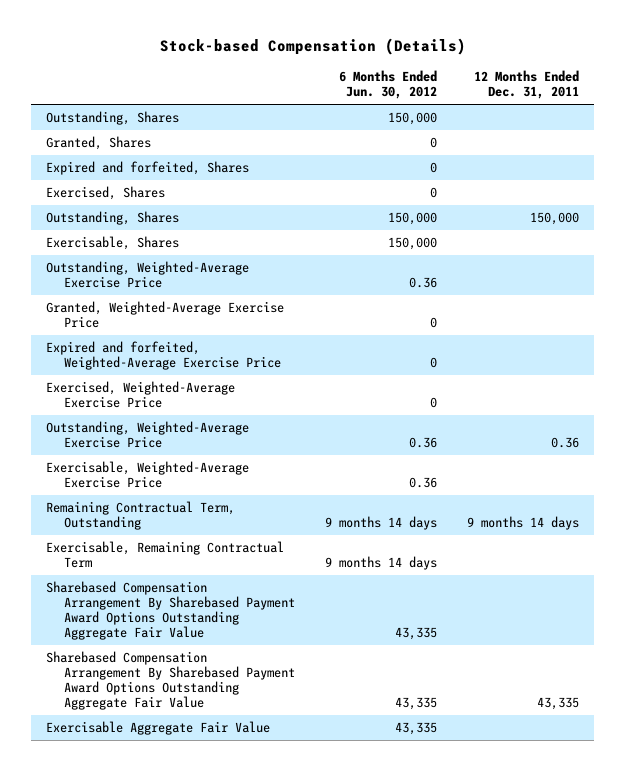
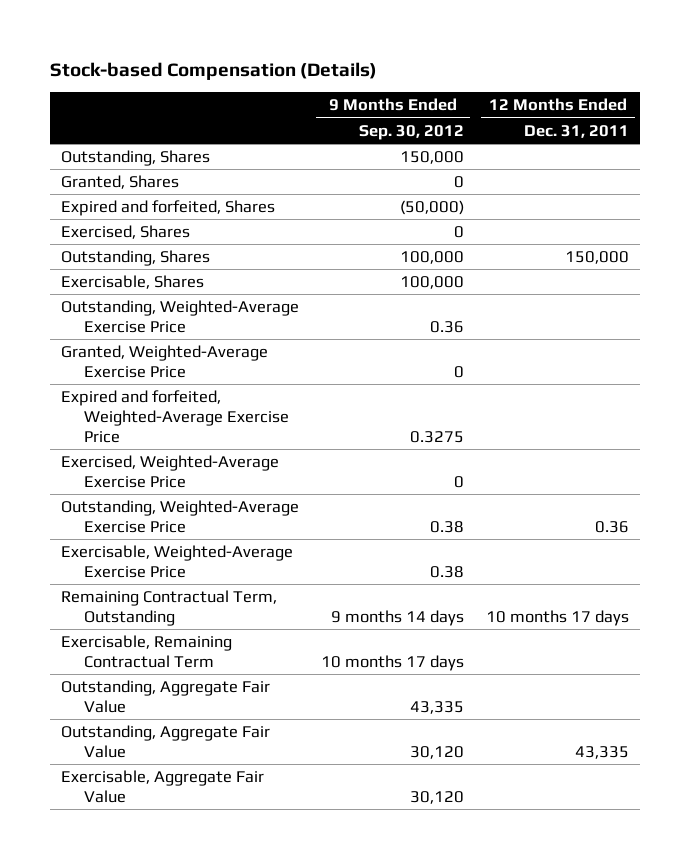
- | 6 Months Ended Jun. 30, 2012 | 12 Months Ended Dec. 31, 2011
+ | 9 Months Ended Sep. 30, 2012 | 12 Months Ended Dec. 31, 2011
- Remaining Contractual Term, Outstanding | 9 months 14 days | 9 months 14 days
+ Remaining Contractual Term, Outstanding | 9 months 14 days | 10 months 17 days
- Sharebased Compensation Arrangement By Sharebased Payment Award Options Outstanding Aggregate Fair Value | 43,335 |
- Sharebased Compensation Arrangement By Sharebased Payment Award Options Outstanding Aggregate Fair Value | 43,335 | 43,335
- Exercisable Aggregate Fair Value | 43,335 |
+ Outstanding, Aggregate Fair Value | 43,335 |
+ Outstanding, Aggregate Fair Value | 30,120 | 43,335
+ Exercisable, Aggregate Fair Value | 30,120 |

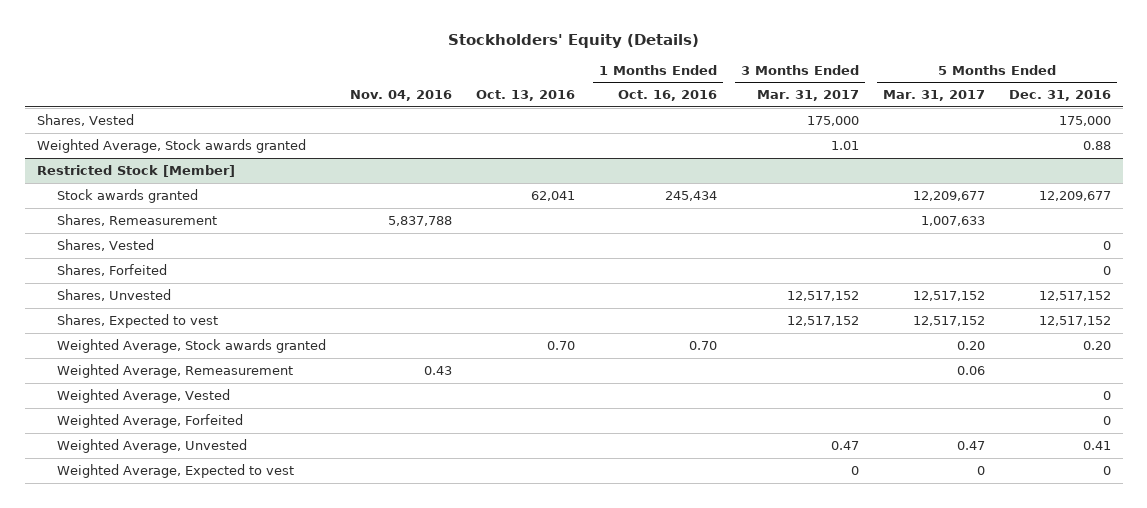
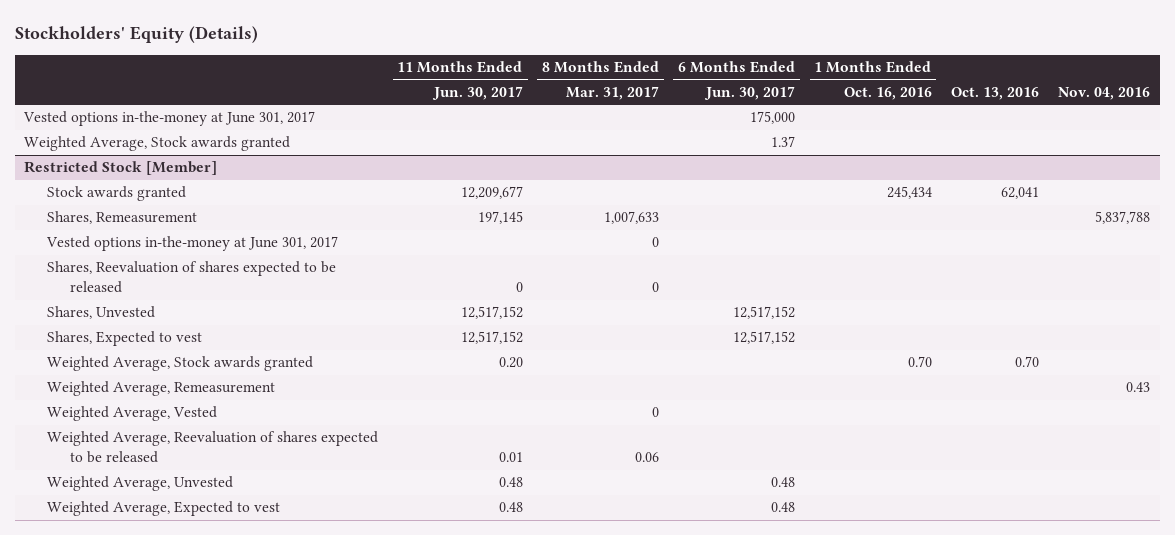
- | Nov. 04, 2016 | Oct. 13, 2016 | 1 Months Ended Oct. 16, 2016 | 3 Months Ended Mar. 31, 2017 | 5 Months Ended Mar. 31, 2017 | 5 Months Ended Dec. 31, 2016
+ | 11 Months Ended Jun. 30, 2017 | 8 Months Ended Mar. 31, 2017 | 6 Months Ended Jun. 30, 2017 | 1 Months Ended Oct. 16, 2016 | Oct. 13, 2016 | Nov. 04, 2016
- Shares, Vested | | | | 175,000 | | 175,000
+ Vested options in-the-money at June 301, 2017 | | | 175,000 | | |
@ Restricted Stock [Member]
- Shares, Vested | | | | | | 0
- Shares, Forfeited | | | | | | 0
+ Vested options in-the-money at June 301, 2017 | | 0 | | | |
+ Shares, Reevaluation of shares expected to be released | 0 | 0 | | | |
- Weighted Average, Forfeited | | | | | | 0
+ Weighted Average, Reevaluation of shares expected to be released | 0.01 | 0.06 | | | |

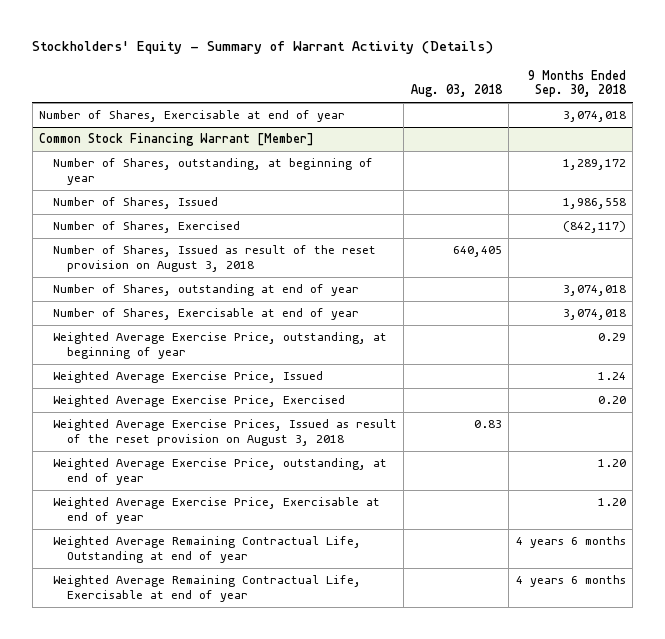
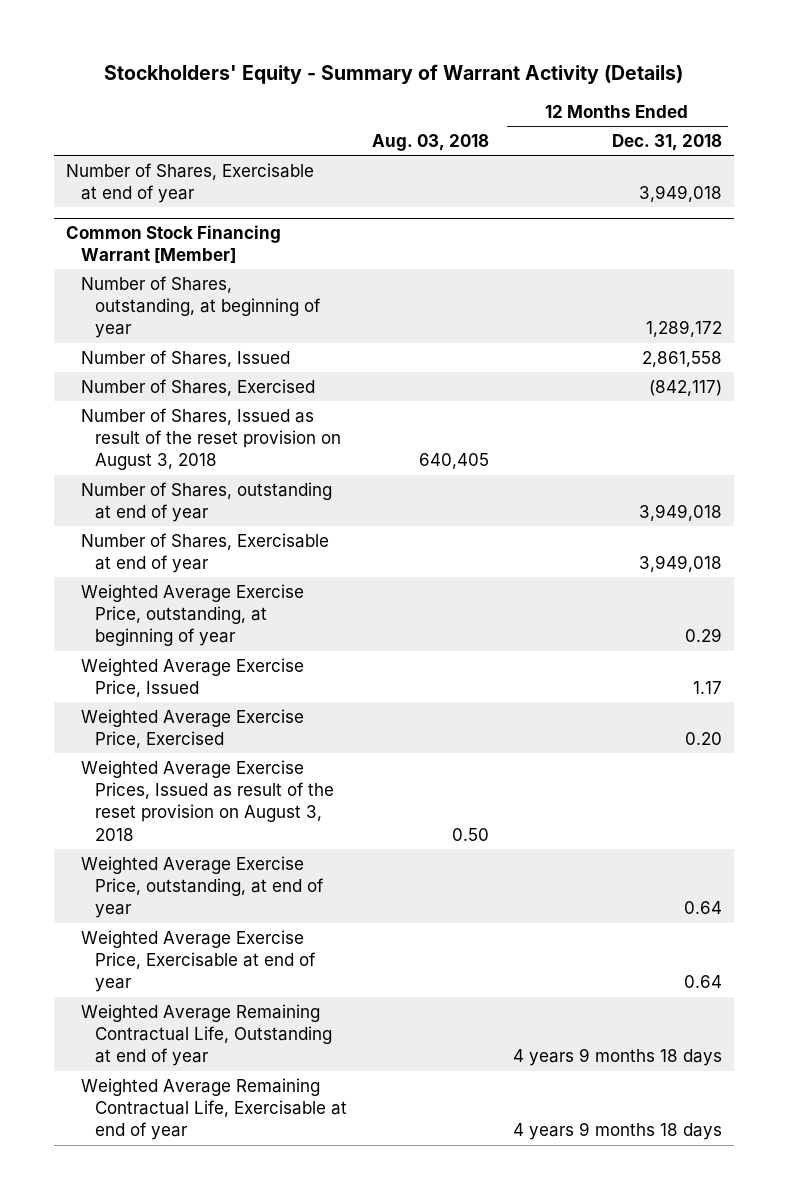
- | Aug. 03, 2018 | 9 Months Ended Sep. 30, 2018
+ | Aug. 03, 2018 | 12 Months Ended Dec. 31, 2018
@ Common Stock Financing Warrant [Member]
- Weighted Average Exercise Prices, Issued as result of the reset provision on August 3, 2018 | 0.83 |
+ Weighted Average Exercise Prices, Issued as result of the reset provision on August 3, 2018 | 0.50 |

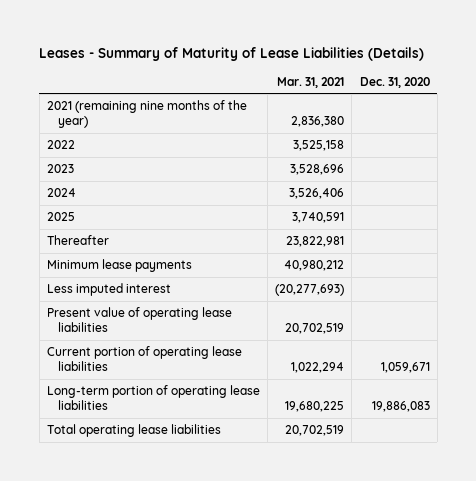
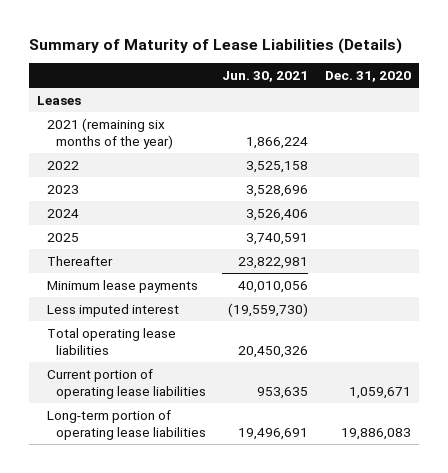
- Leases - Summary of Maturity of Lease Liabilities (Details)
+ Summary of Maturity of Lease Liabilities (Details)
- | Mar. 31, 2021 | Dec. 31, 2020
+ | Jun. 30, 2021 | Dec. 31, 2020
- 2021 (remaining nine months of the year) | 2,836,380 |
+ Leases
+ 2021 (remaining six months of the year) | 1,866,224 |
- Present value of operating lease liabilities | 20,702,519 |
moved up: Total operating lease liabilities | 20,450,326 |

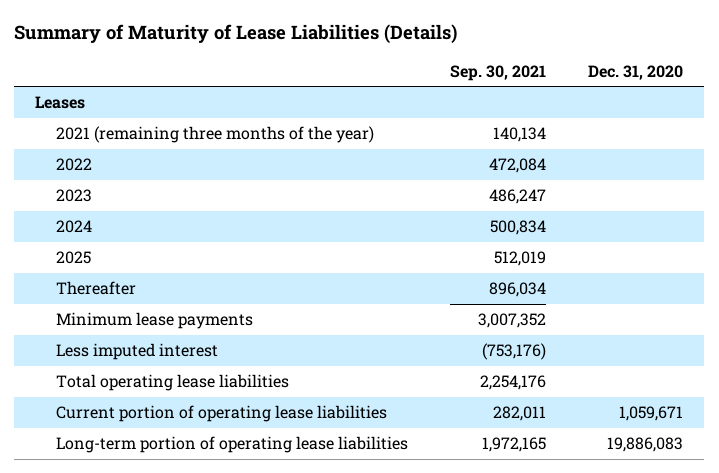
- | Jun. 30, 2021 | Dec. 31, 2020
+ | Sep. 30, 2021 | Dec. 31, 2020
- 2021 (remaining six months of the year) | 1,866,224 |
+ 2021 (remaining three months of the year) | 140,134 |

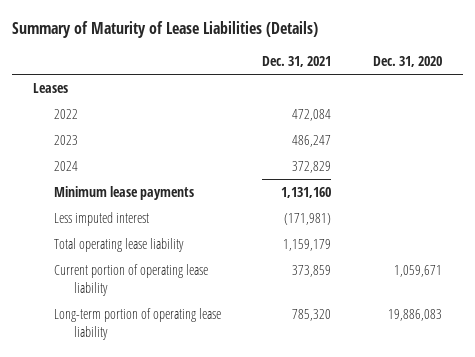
- | Sep. 30, 2021 | Dec. 31, 2020
+ | Dec. 31, 2021 | Dec. 31, 2020
- 2021 (remaining three months of the year) | 140,134 |
- 2025 | 512,019 |
- Thereafter | 896,034 |
- Total operating lease liabilities | 2,254,176 |
- Current portion of operating lease liabilities | 282,011 | 1,059,671
- Long-term portion of operating lease liabilities | 1,972,165 | 19,886,083
+ Total operating lease liability | 1,159,179 |
+ Current portion of operating lease liability | 373,859 | 1,059,671
+ Long-term portion of operating lease liability | 785,320 | 19,886,083

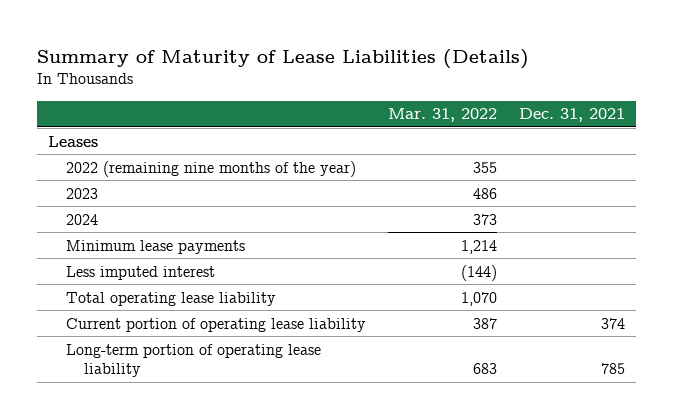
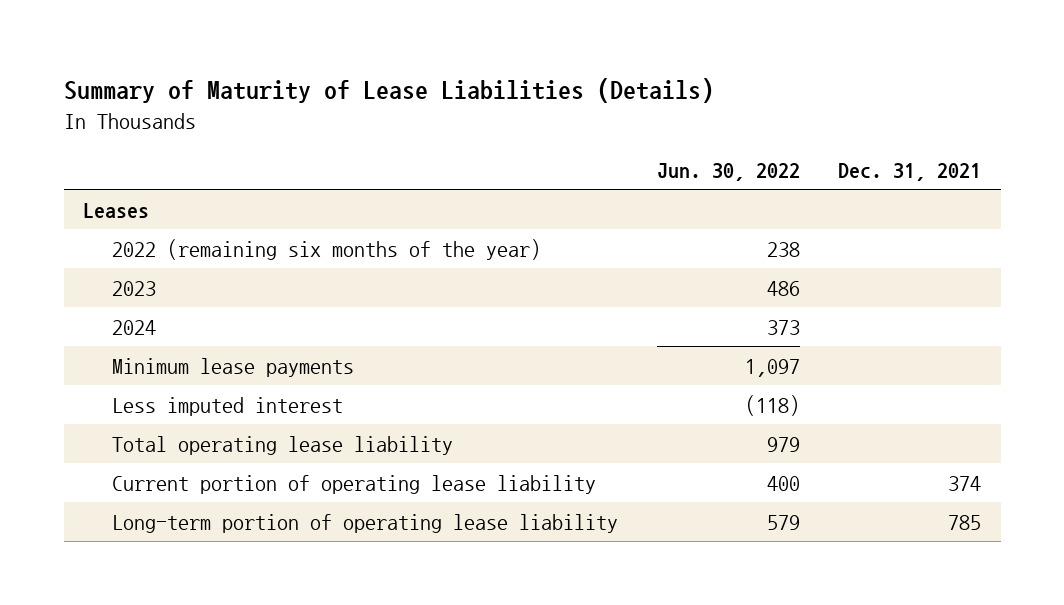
- | Mar. 31, 2022 | Dec. 31, 2021
+ | Jun. 30, 2022 | Dec. 31, 2021
- 2022 (remaining nine months of the year) | 355 |
+ 2022 (remaining six months of the year) | 238 |

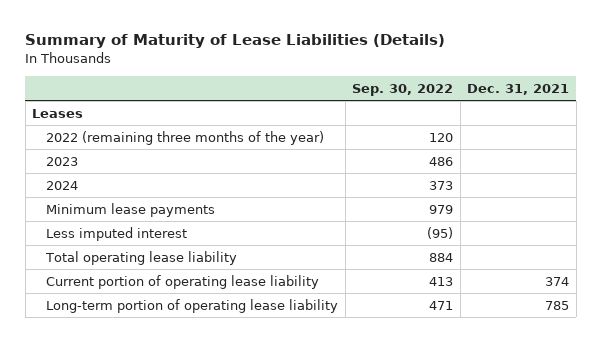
- | Jun. 30, 2022 | Dec. 31, 2021
+ | Sep. 30, 2022 | Dec. 31, 2021
- 2022 (remaining six months of the year) | 238 |
+ 2022 (remaining three months of the year) | 120 |

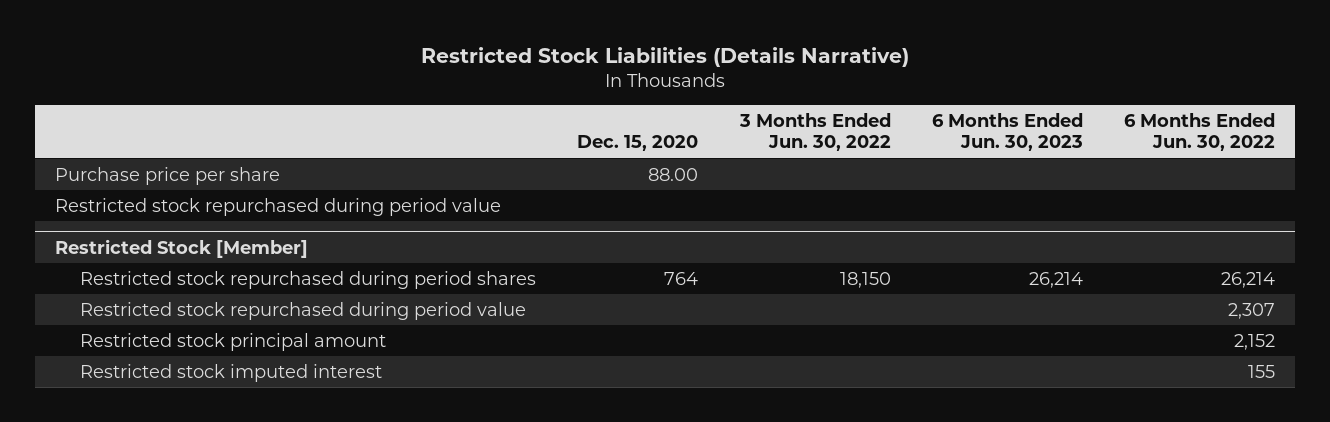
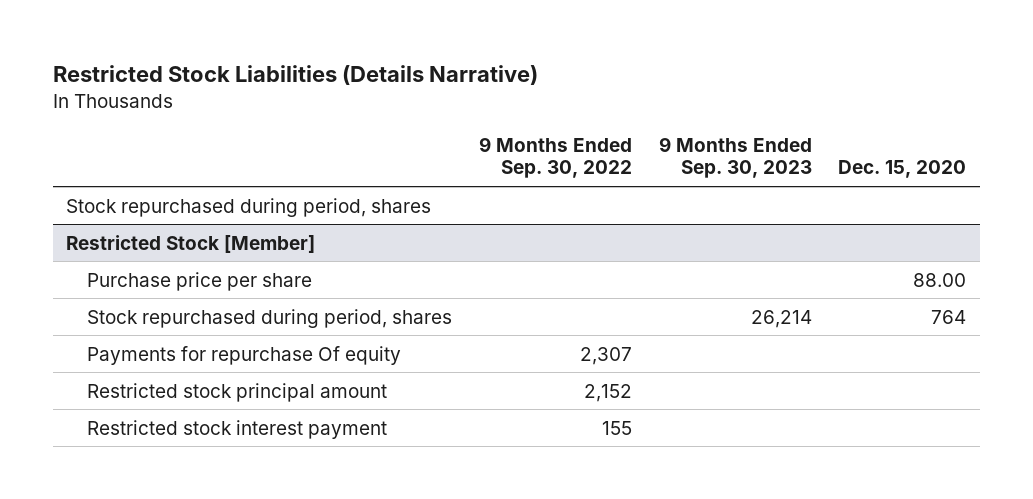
- | Dec. 15, 2020 | 3 Months Ended Jun. 30, 2022 | 6 Months Ended Jun. 30, 2023 | 6 Months Ended Jun. 30, 2022
+ | 9 Months Ended Sep. 30, 2022 | 9 Months Ended Sep. 30, 2023 | Dec. 15, 2020
- Purchase price per share | 88.00 | | |
- Restricted stock repurchased during period value
+ Stock repurchased during period, shares
@ Restricted Stock [Member]
- Restricted stock repurchased during period shares | 764 | 18,150 | 26,214 | 26,214
- Restricted stock repurchased during period value | | | | 2,307
+ Purchase price per share | | | 88.00
+ Stock repurchased during period, shares | | 26,214 | 764
+ Payments for repurchase Of equity | 2,307 | |
- Restricted stock imputed interest | | | | 155
+ Restricted stock interest payment | 155 | |

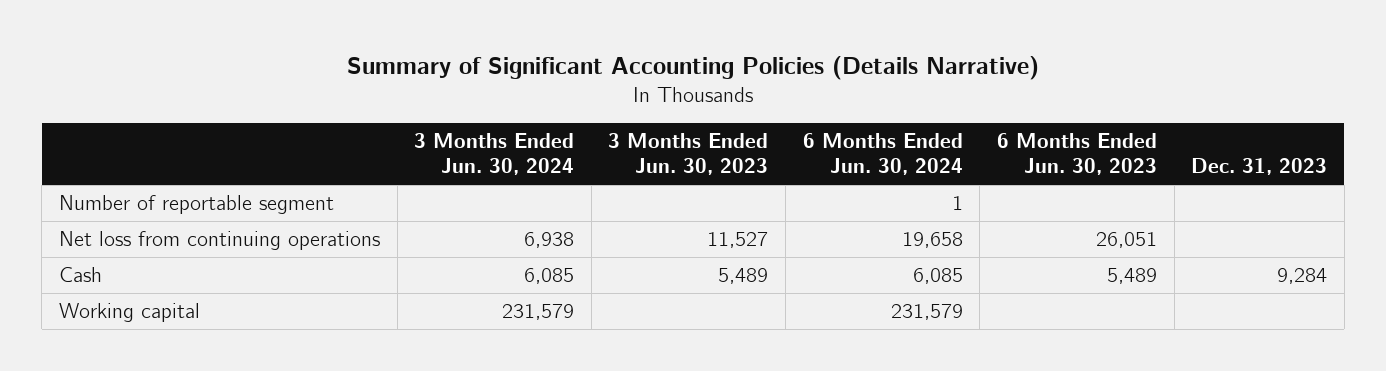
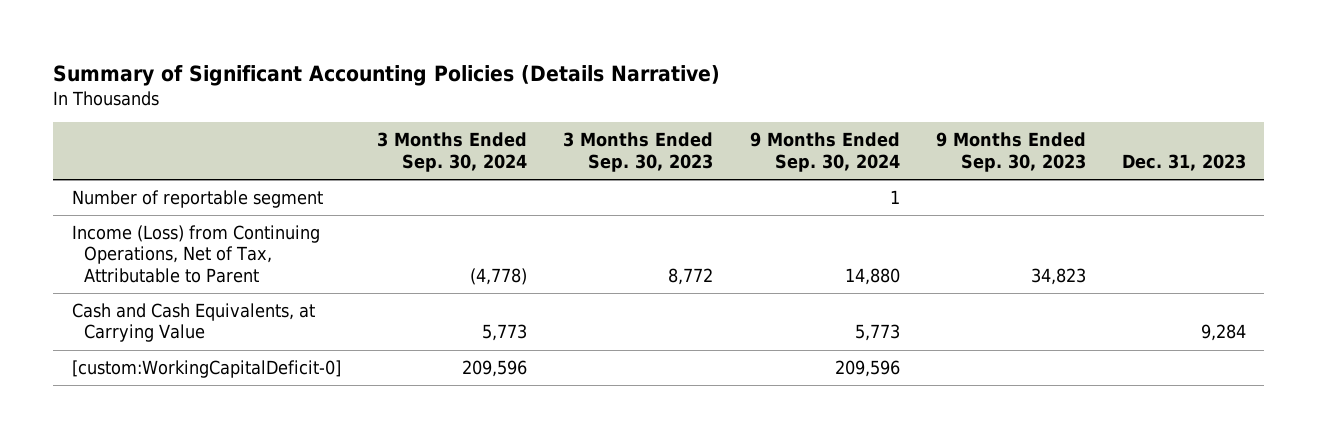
- | 3 Months Ended Jun. 30, 2024 | 3 Months Ended Jun. 30, 2023 | 6 Months Ended Jun. 30, 2024 | 6 Months Ended Jun. 30, 2023 | Dec. 31, 2023
+ | 3 Months Ended Sep. 30, 2024 | 3 Months Ended Sep. 30, 2023 | 9 Months Ended Sep. 30, 2024 | 9 Months Ended Sep. 30, 2023 | Dec. 31, 2023
- Net loss from continuing operations | 6,938 | 11,527 | 19,658 | 26,051 |
- Cash | 6,085 | 5,489 | 6,085 | 5,489 | 9,284
- Working capital | 231,579 | | 231,579 | |
+ Income (Loss) from Continuing Operations, Net of Tax, Attributable to Parent | (4,778) | 8,772 | 14,880 | 34,823 |
+ Cash and Cash Equivalents, at Carrying Value | 5,773 | | 5,773 | | 9,284
+ [custom:WorkingCapitalDeficit-0] | 209,596 | | 209,596 | |

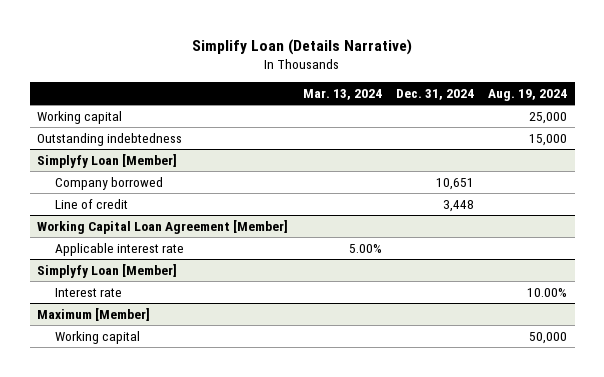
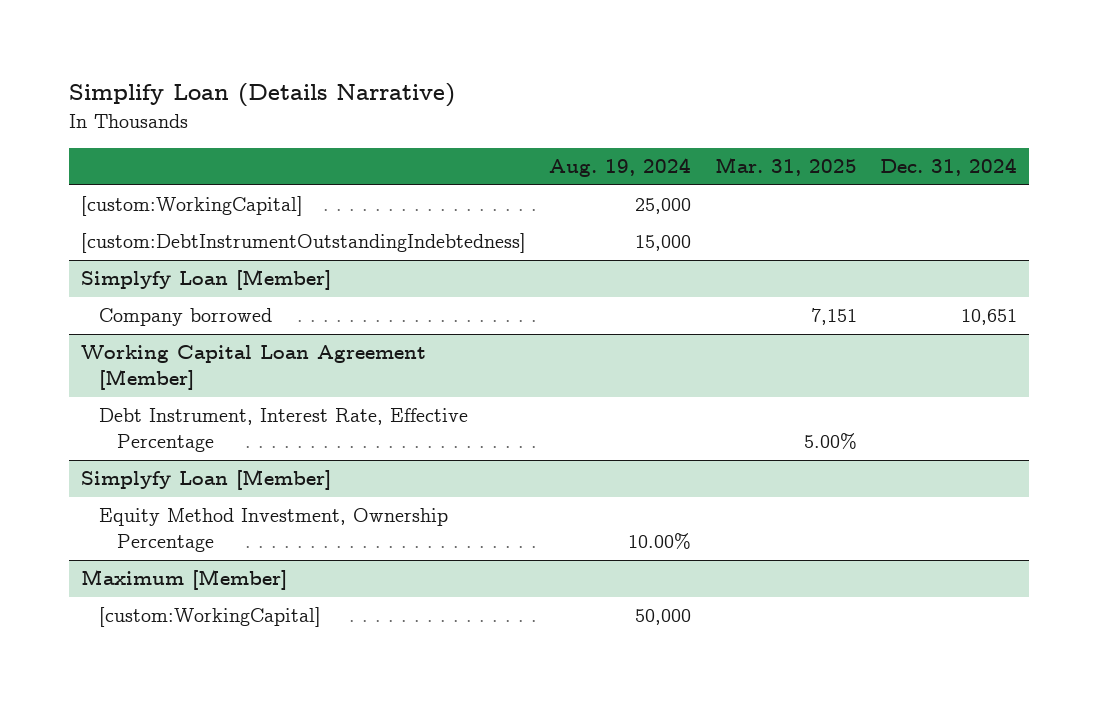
- | Mar. 13, 2024 | Dec. 31, 2024 | Aug. 19, 2024
+ | Aug. 19, 2024 | Mar. 31, 2025 | Dec. 31, 2024
- Working capital | | | 25,000
- Outstanding indebtedness | | | 15,000
+ [custom:WorkingCapital] | 25,000 | |
+ [custom:DebtInstrumentOutstandingIndebtedness] | 15,000 | |
@ Simplyfy Loan [Member]
- Line of credit | | 3,448 |
@ Working Capital Loan Agreement [Member]
- Applicable interest rate | 5.00% | |
+ Debt Instrument, Interest Rate, Effective Percentage | | 5.00% |
@ Simplyfy Loan [Member]
- Interest rate | | | 10.00%
+ Equity Method Investment, Ownership Percentage | 10.00% | |
@ Maximum [Member]
- Working capital | | | 50,000
+ [custom:WorkingCapital] | 50,000 | |

